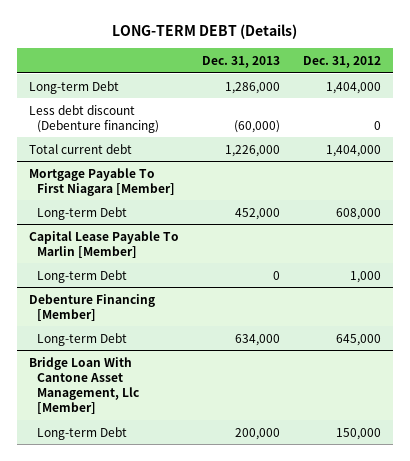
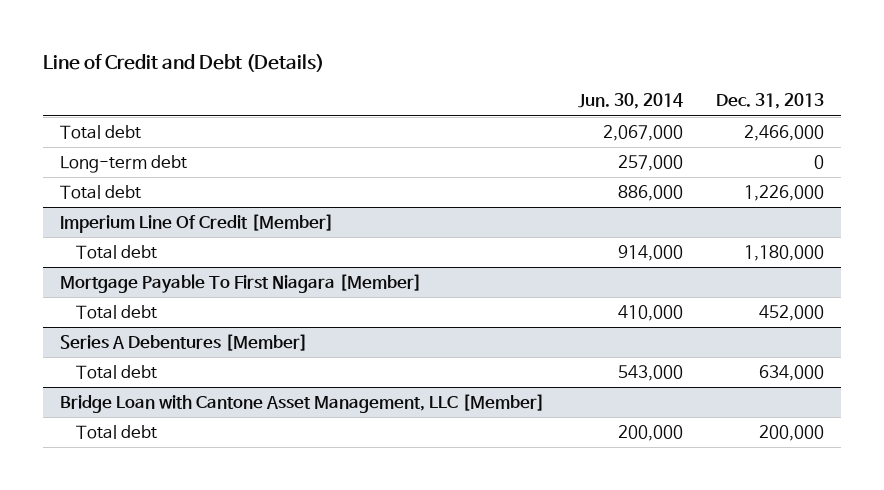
- LONG-TERM DEBT (Details)
+ Line of Credit and Debt (Details)
- | Dec. 31, 2013 | Dec. 31, 2012
+ | Jun. 30, 2014 | Dec. 31, 2013
- Long-term Debt | 1,286,000 | 1,404,000
- Less debt discount (Debenture financing) | (60,000) | 0
- Total current debt | 1,226,000 | 1,404,000
+ Total debt | 2,067,000 | 2,466,000
+ Long-term debt | 257,000 | 0
+ Total debt | 886,000 | 1,226,000
+ Imperium Line Of Credit [Member]
+ Total debt | 914,000 | 1,180,000
@ Mortgage Payable To First Niagara [Member]
- Long-term Debt | 452,000 | 608,000
- Capital Lease Payable To Marlin [Member]
- Long-term Debt | 0 | 1,000
- Debenture Financing [Member]
- Long-term Debt | 634,000 | 645,000
- Bridge Loan With Cantone Asset Management, Llc [Member]
- Long-term Debt | 200,000 | 150,000
@ Mortgage Payable To First Niagara [Member]
+ Total debt | 410,000 | 452,000
+ Series A Debentures [Member]
+ Total debt | 543,000 | 634,000
+ Bridge Loan with Cantone Asset Management, LLC [Member]
+ Total debt | 200,000 | 200,000

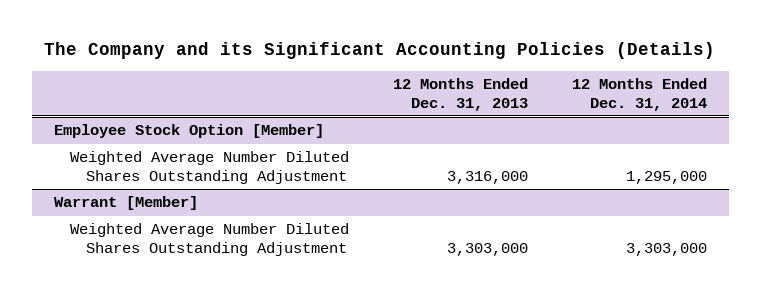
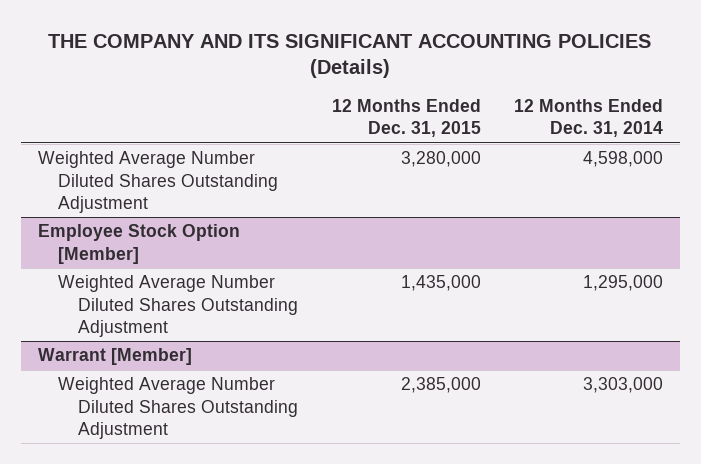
- The Company and its Significant Accounting Policies (Details)
+ THE COMPANY AND ITS SIGNIFICANT ACCOUNTING POLICIES (Details)
- | 12 Months Ended Dec. 31, 2013 | 12 Months Ended Dec. 31, 2014
+ | 12 Months Ended Dec. 31, 2015 | 12 Months Ended Dec. 31, 2014
+ Weighted Average Number Diluted Shares Outstanding Adjustment | 3,280,000 | 4,598,000

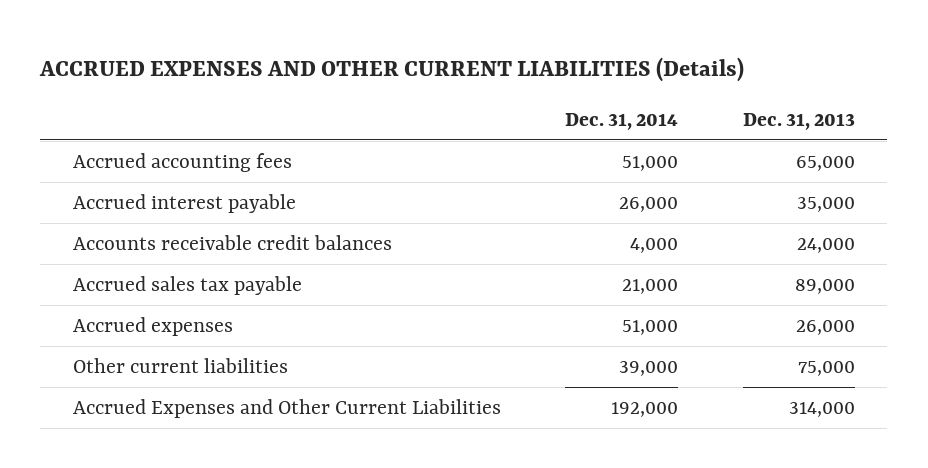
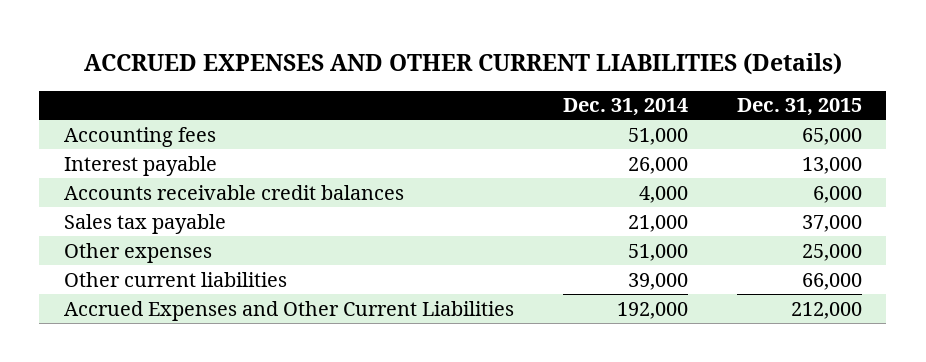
- | Dec. 31, 2014 | Dec. 31, 2013
+ | Dec. 31, 2014 | Dec. 31, 2015
- Accrued accounting fees | 51,000 | 65,000
- Accrued interest payable | 26,000 | 35,000
+ Accounting fees | 51,000 | 65,000
+ Interest payable | 26,000 | 13,000
- Accrued sales tax payable | 21,000 | 89,000
- Accrued expenses | 51,000 | 26,000
+ Sales tax payable | 21,000 | 37,000
+ Other expenses | 51,000 | 25,000

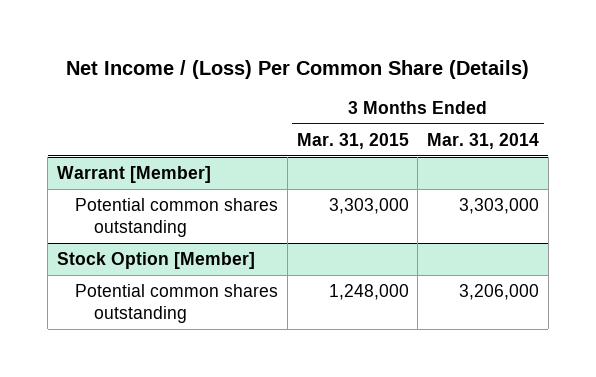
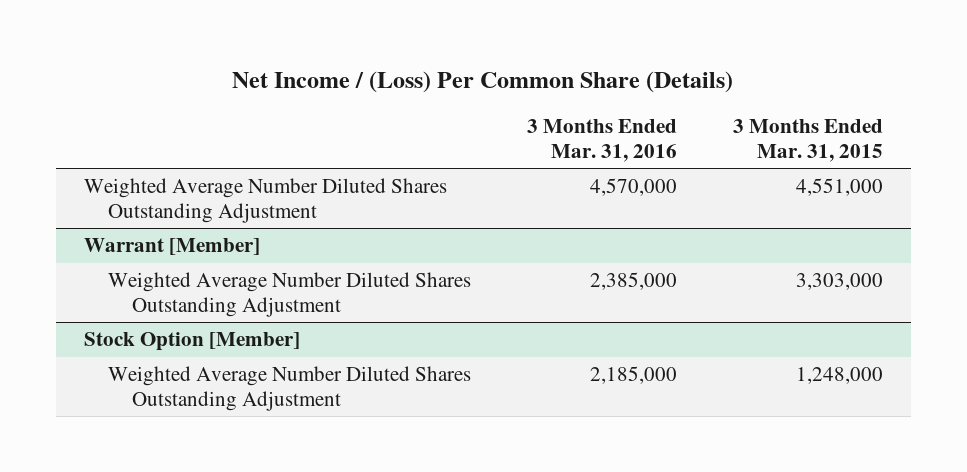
- | 3 Months Ended Mar. 31, 2015 | 3 Months Ended Mar. 31, 2014
+ | 3 Months Ended Mar. 31, 2016 | 3 Months Ended Mar. 31, 2015
+ Weighted Average Number Diluted Shares Outstanding Adjustment | 4,570,000 | 4,551,000
@ Warrant [Member]
- Potential common shares outstanding | 3,303,000 | 3,303,000
+ Weighted Average Number Diluted Shares Outstanding Adjustment | 2,385,000 | 3,303,000
@ Stock Option [Member]
- Potential common shares outstanding | 1,248,000 | 3,206,000
+ Weighted Average Number Diluted Shares Outstanding Adjustment | 2,185,000 | 1,248,000

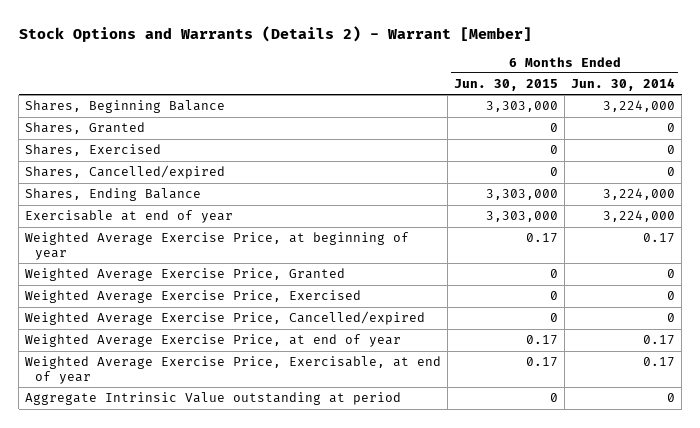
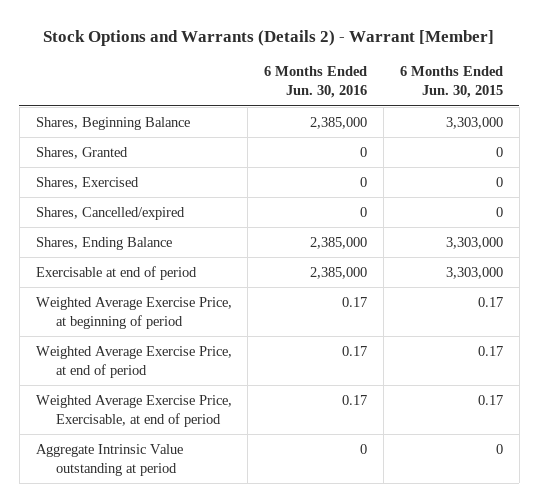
- | 6 Months Ended Jun. 30, 2015 | 6 Months Ended Jun. 30, 2014
+ | 6 Months Ended Jun. 30, 2016 | 6 Months Ended Jun. 30, 2015
- Exercisable at end of year | 3,303,000 | 3,224,000
- Weighted Average Exercise Price, at beginning of year | 0.17 | 0.17
- Weighted Average Exercise Price, Granted | 0 | 0
- Weighted Average Exercise Price, Exercised | 0 | 0
- Weighted Average Exercise Price, Cancelled/expired | 0 | 0
- Weighted Average Exercise Price, at end of year | 0.17 | 0.17
- Weighted Average Exercise Price, Exercisable, at end of year | 0.17 | 0.17
+ Exercisable at end of period | 2,385,000 | 3,303,000
+ Weighted Average Exercise Price, at beginning of period | 0.17 | 0.17
+ Weighted Average Exercise Price, at end of period | 0.17 | 0.17
+ Weighted Average Exercise Price, Exercisable, at end of period | 0.17 | 0.17

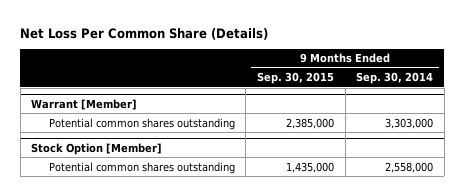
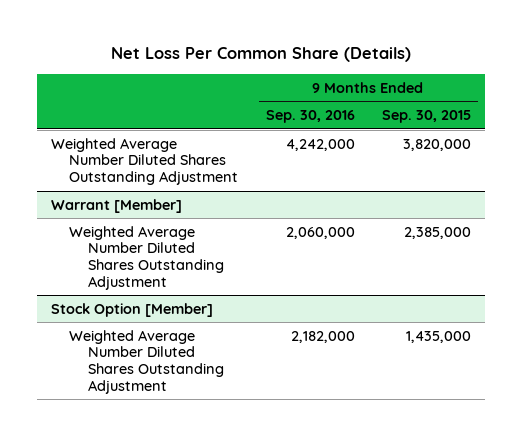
- | 9 Months Ended Sep. 30, 2015 | 9 Months Ended Sep. 30, 2014
+ | 9 Months Ended Sep. 30, 2016 | 9 Months Ended Sep. 30, 2015
+ Weighted Average Number Diluted Shares Outstanding Adjustment | 4,242,000 | 3,820,000
@ Warrant [Member]
- Potential common shares outstanding | 2,385,000 | 3,303,000
+ Weighted Average Number Diluted Shares Outstanding Adjustment | 2,060,000 | 2,385,000
@ Stock Option [Member]
- Potential common shares outstanding | 1,435,000 | 2,558,000
+ Weighted Average Number Diluted Shares Outstanding Adjustment | 2,182,000 | 1,435,000

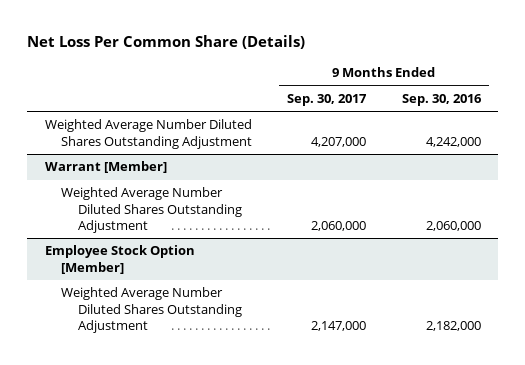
- | 9 Months Ended Sep. 30, 2016 | 9 Months Ended Sep. 30, 2015
+ | 9 Months Ended Sep. 30, 2017 | 9 Months Ended Sep. 30, 2016
- Stock Option [Member]
+ Employee Stock Option [Member]

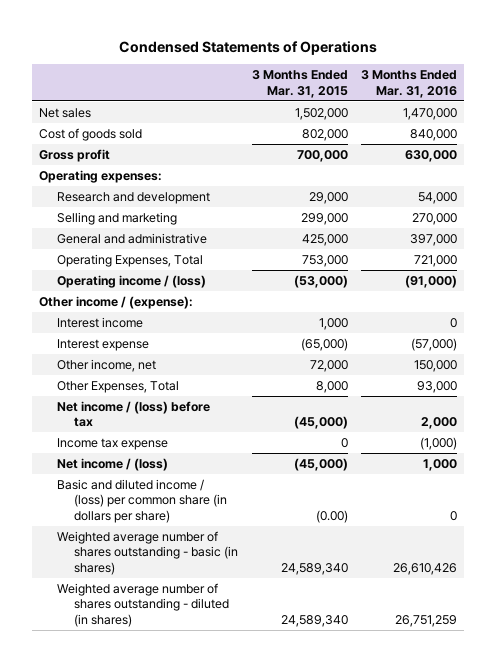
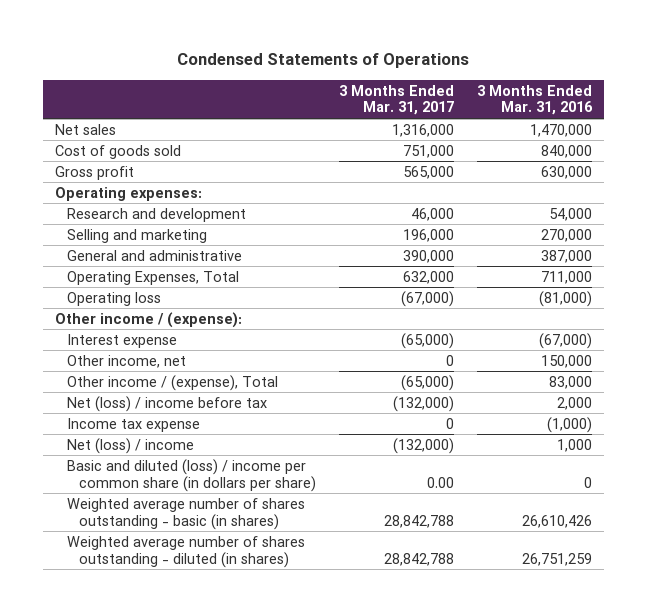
- | 3 Months Ended Mar. 31, 2015 | 3 Months Ended Mar. 31, 2016
+ | 3 Months Ended Mar. 31, 2017 | 3 Months Ended Mar. 31, 2016
- General and administrative | 425,000 | 397,000
- Operating Expenses, Total | 753,000 | 721,000
- Operating income / (loss) | (53,000) | (91,000)
+ General and administrative | 390,000 | 387,000
+ Operating Expenses, Total | 632,000 | 711,000
+ Operating loss | (67,000) | (81,000)
- Interest income | 1,000 | 0
- Interest expense | (65,000) | (57,000)
+ Interest expense | (65,000) | (67,000)
- Other Expenses, Total | 8,000 | 93,000
- Net income / (loss) before tax | (45,000) | 2,000
+ Other income / (expense), Total | (65,000) | 83,000
+ Net (loss) / income before tax | (132,000) | 2,000
- Net income / (loss) | (45,000) | 1,000
- Basic and diluted income / (loss) per common share (in dollars per share) | (0.00) | 0
+ Net (loss) / income | (132,000) | 1,000
+ Basic and diluted (loss) / income per common share (in dollars per share) | 0.00 | 0

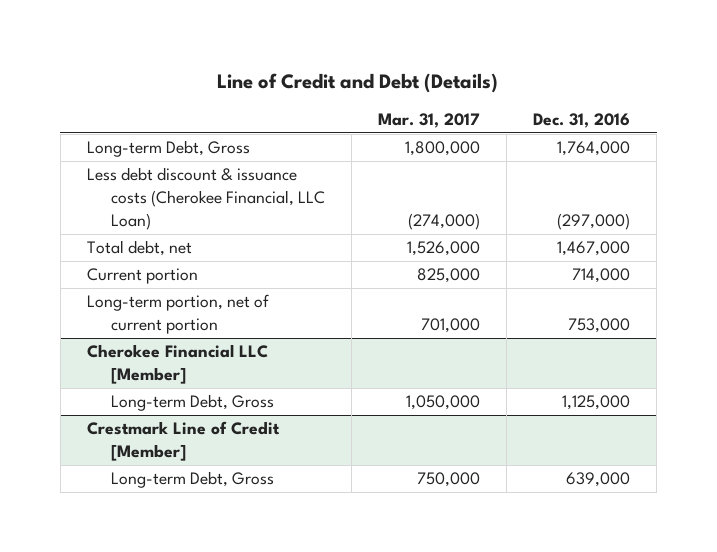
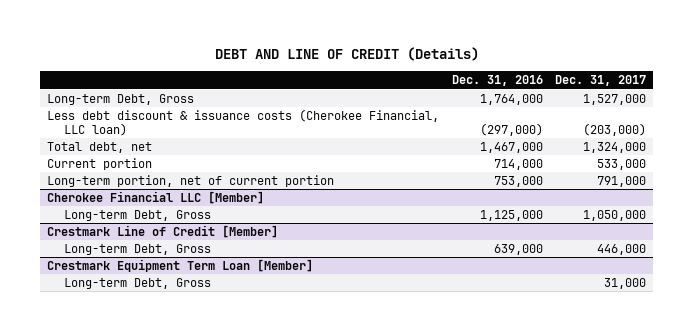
- Line of Credit and Debt (Details)
+ DEBT AND LINE OF CREDIT (Details)
- | Mar. 31, 2017 | Dec. 31, 2016
+ | Dec. 31, 2016 | Dec. 31, 2017
- Less debt discount & issuance costs (Cherokee Financial, LLC Loan) | (274,000) | (297,000)
+ Less debt discount & issuance costs (Cherokee Financial, LLC loan) | (297,000) | (203,000)
+ Crestmark Equipment Term Loan [Member]
+ Long-term Debt, Gross | | 31,000

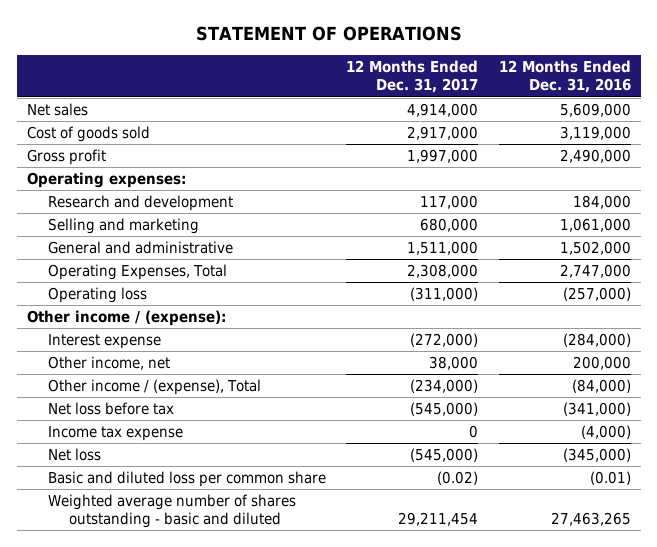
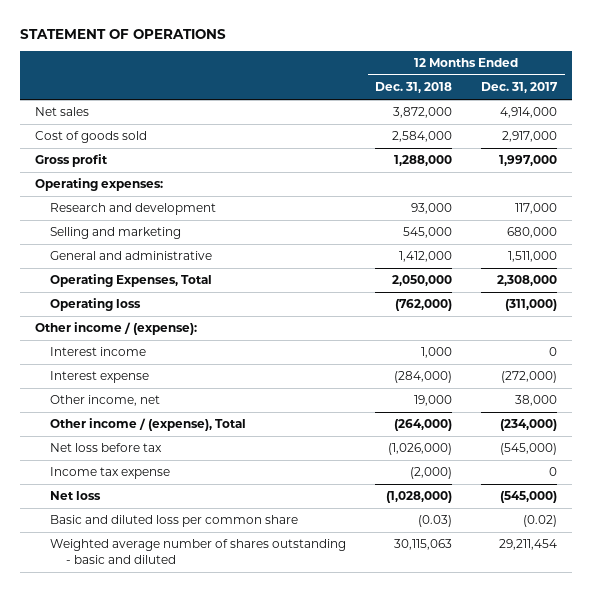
- | 12 Months Ended Dec. 31, 2017 | 12 Months Ended Dec. 31, 2016
+ | 12 Months Ended Dec. 31, 2018 | 12 Months Ended Dec. 31, 2017
+ Interest income | 1,000 | 0

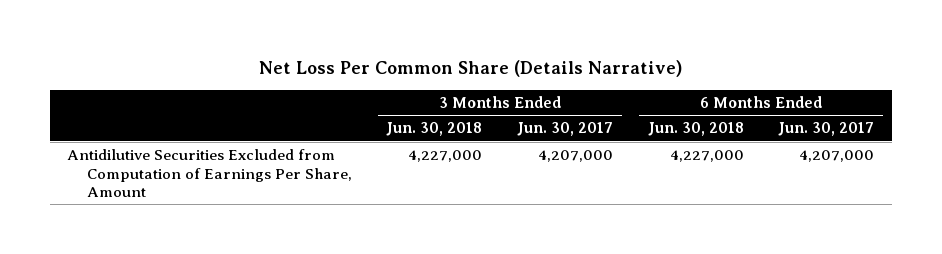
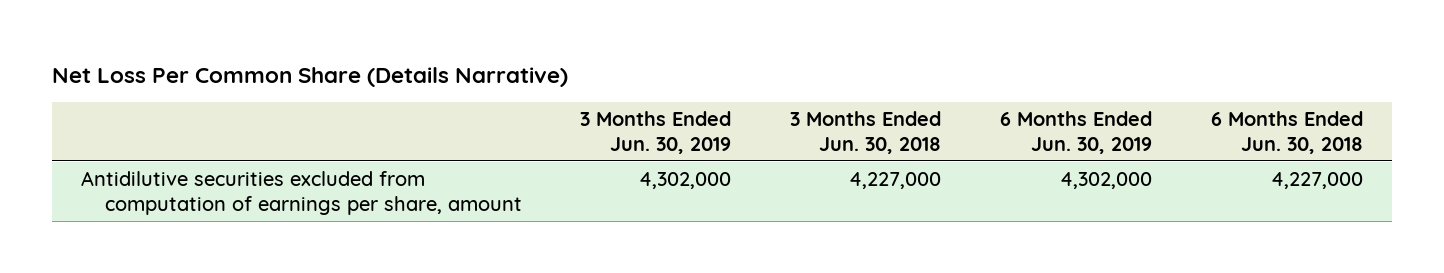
- | 3 Months Ended Jun. 30, 2018 | 3 Months Ended Jun. 30, 2017 | 6 Months Ended Jun. 30, 2018 | 6 Months Ended Jun. 30, 2017
+ | 3 Months Ended Jun. 30, 2019 | 3 Months Ended Jun. 30, 2018 | 6 Months Ended Jun. 30, 2019 | 6 Months Ended Jun. 30, 2018
- Antidilutive Securities Excluded from Computation of Earnings Per Share, Amount | 4,227,000 | 4,207,000 | 4,227,000 | 4,207,000
+ Antidilutive securities excluded from computation of earnings per share, amount | 4,302,000 | 4,227,000 | 4,302,000 | 4,227,000

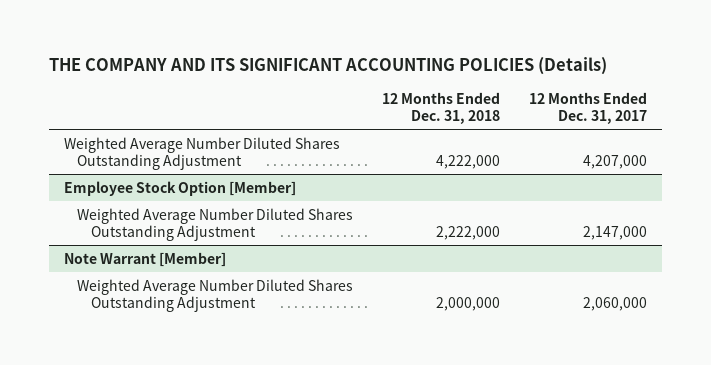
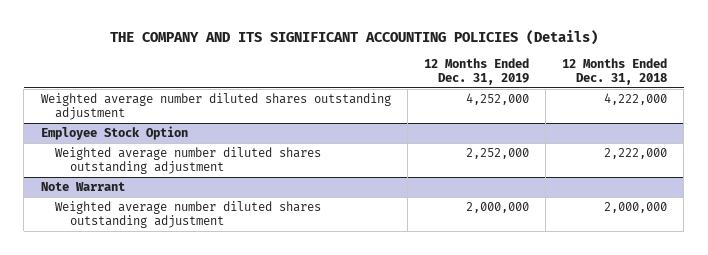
- | 12 Months Ended Dec. 31, 2018 | 12 Months Ended Dec. 31, 2017
+ | 12 Months Ended Dec. 31, 2019 | 12 Months Ended Dec. 31, 2018
- Weighted Average Number Diluted Shares Outstanding Adjustment | 4,222,000 | 4,207,000
- Employee Stock Option [Member]
- Weighted Average Number Diluted Shares Outstanding Adjustment | 2,222,000 | 2,147,000
- Note Warrant [Member]
- Weighted Average Number Diluted Shares Outstanding Adjustment | 2,000,000 | 2,060,000
+ Weighted average number diluted shares outstanding adjustment | 4,252,000 | 4,222,000
+ Employee Stock Option
+ Weighted average number diluted shares outstanding adjustment | 2,252,000 | 2,222,000
+ Note Warrant
+ Weighted average number diluted shares outstanding adjustment | 2,000,000 | 2,000,000

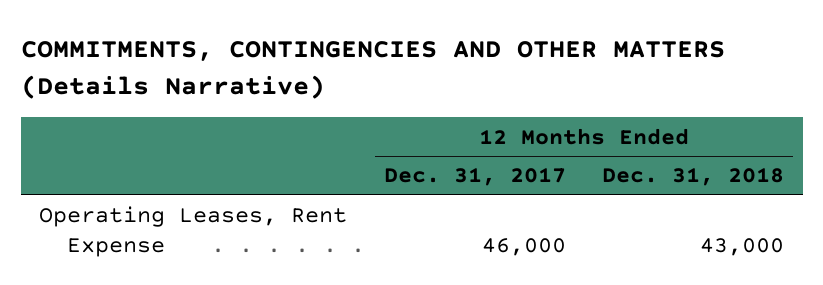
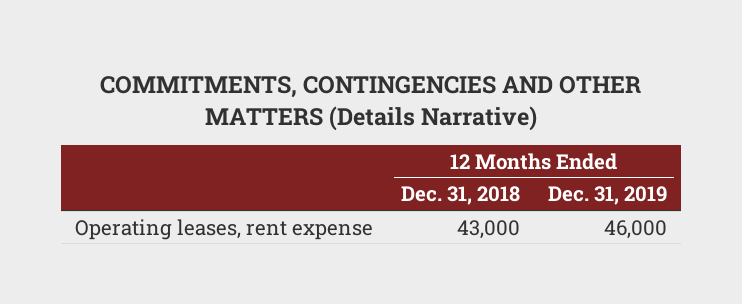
- | 12 Months Ended Dec. 31, 2017 | 12 Months Ended Dec. 31, 2018
+ | 12 Months Ended Dec. 31, 2018 | 12 Months Ended Dec. 31, 2019
- Operating Leases, Rent Expense | 46,000 | 43,000
+ Operating leases, rent expense | 43,000 | 46,000

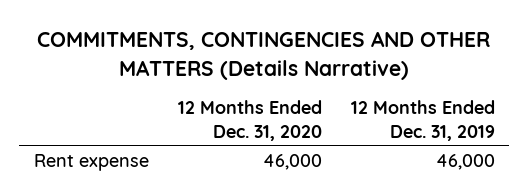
- | 12 Months Ended Dec. 31, 2018 | 12 Months Ended Dec. 31, 2019
+ | 12 Months Ended Dec. 31, 2020 | 12 Months Ended Dec. 31, 2019
- Operating leases, rent expense | 43,000 | 46,000
+ Rent expense | 46,000 | 46,000

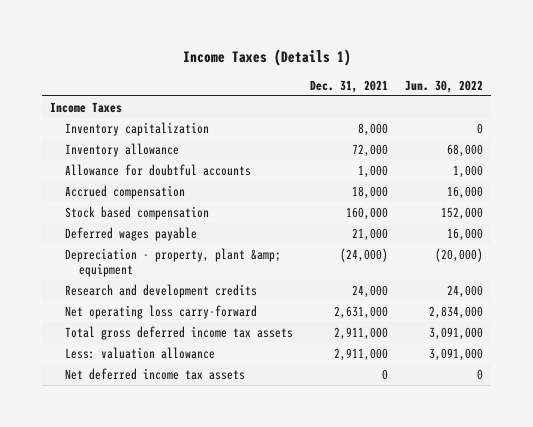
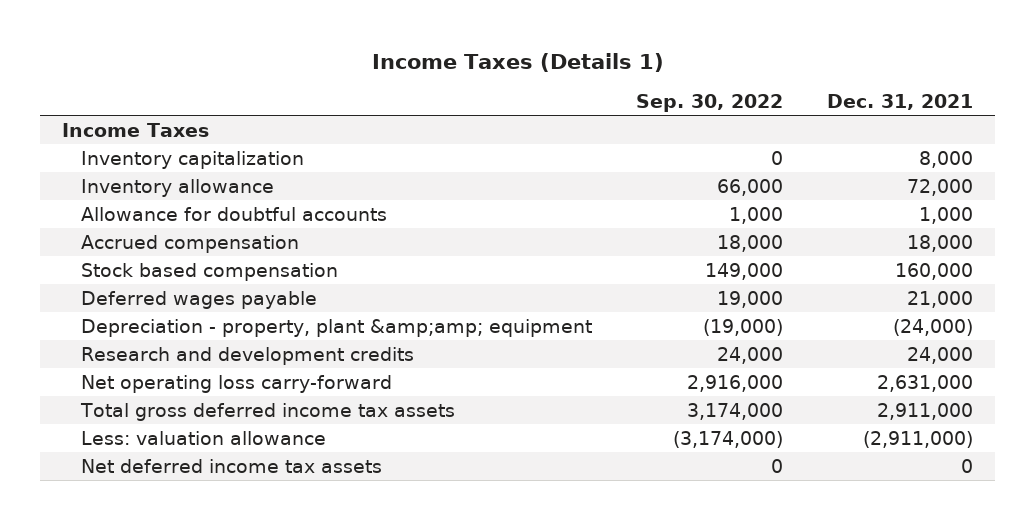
- | Dec. 31, 2021 | Jun. 30, 2022
+ | Sep. 30, 2022 | Dec. 31, 2021
- Depreciation - property, plant &amp; equipment | (24,000) | (20,000)
+ Depreciation - property, plant &amp;amp; equipment | (19,000) | (24,000)
- Less: valuation allowance | 2,911,000 | 3,091,000
+ Less: valuation allowance | (3,174,000) | (2,911,000)

